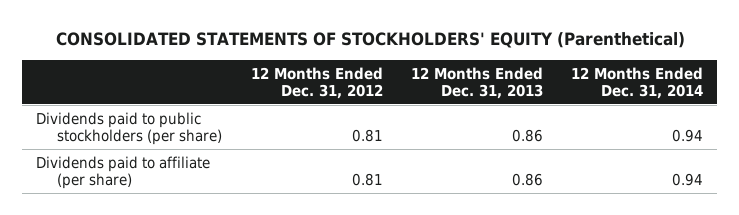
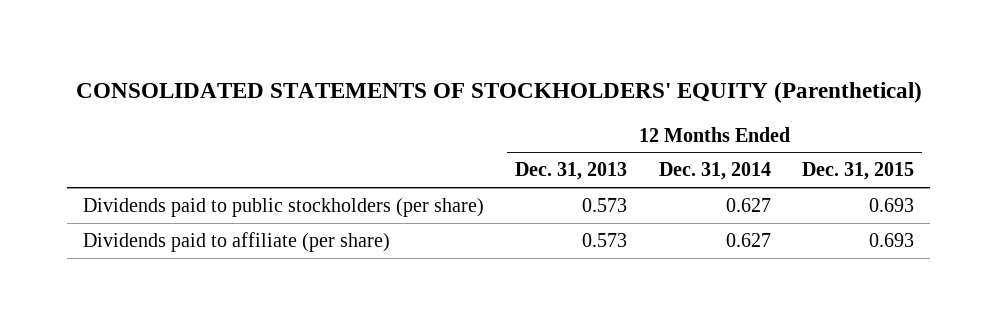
- | 12 Months Ended Dec. 31, 2012 | 12 Months Ended Dec. 31, 2013 | 12 Months Ended Dec. 31, 2014
+ | 12 Months Ended Dec. 31, 2013 | 12 Months Ended Dec. 31, 2014 | 12 Months Ended Dec. 31, 2015
- Dividends paid to public stockholders (per share) | 0.81 | 0.86 | 0.94
- Dividends paid to affiliate (per share) | 0.81 | 0.86 | 0.94
+ Dividends paid to public stockholders (per share) | 0.573 | 0.627 | 0.693
+ Dividends paid to affiliate (per share) | 0.573 | 0.627 | 0.693

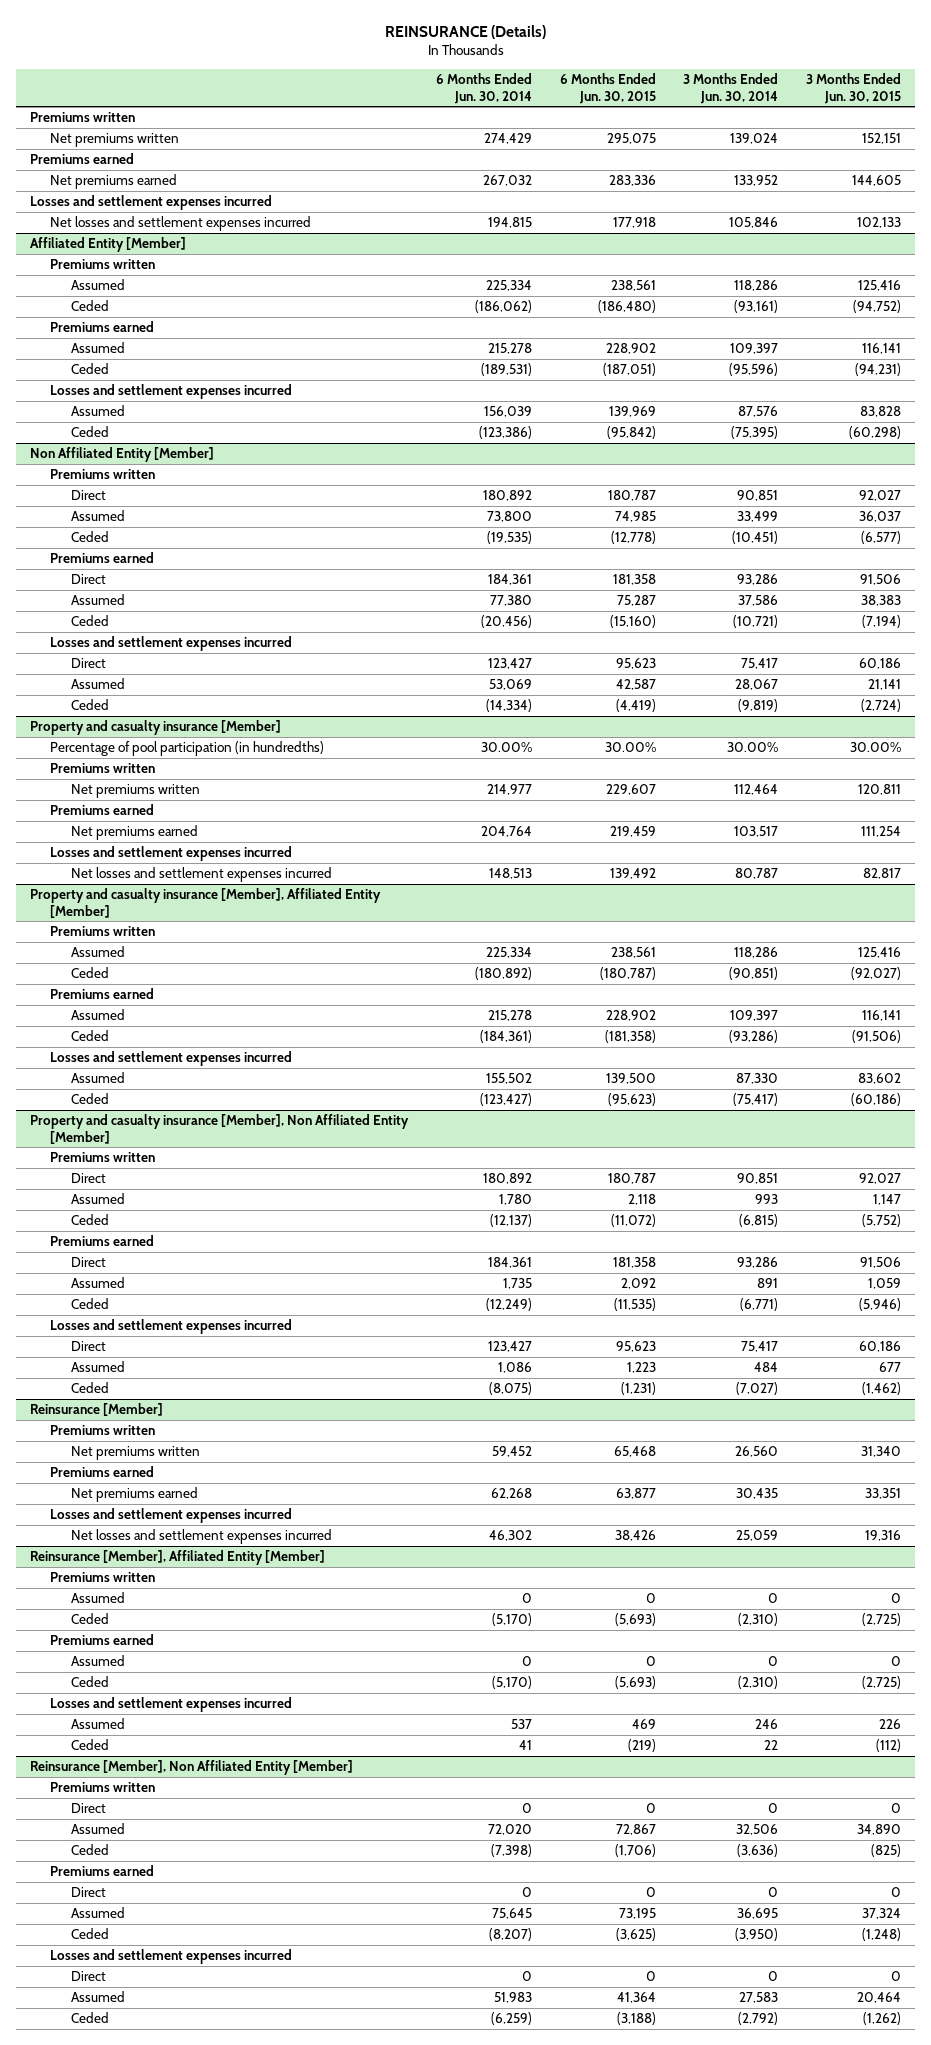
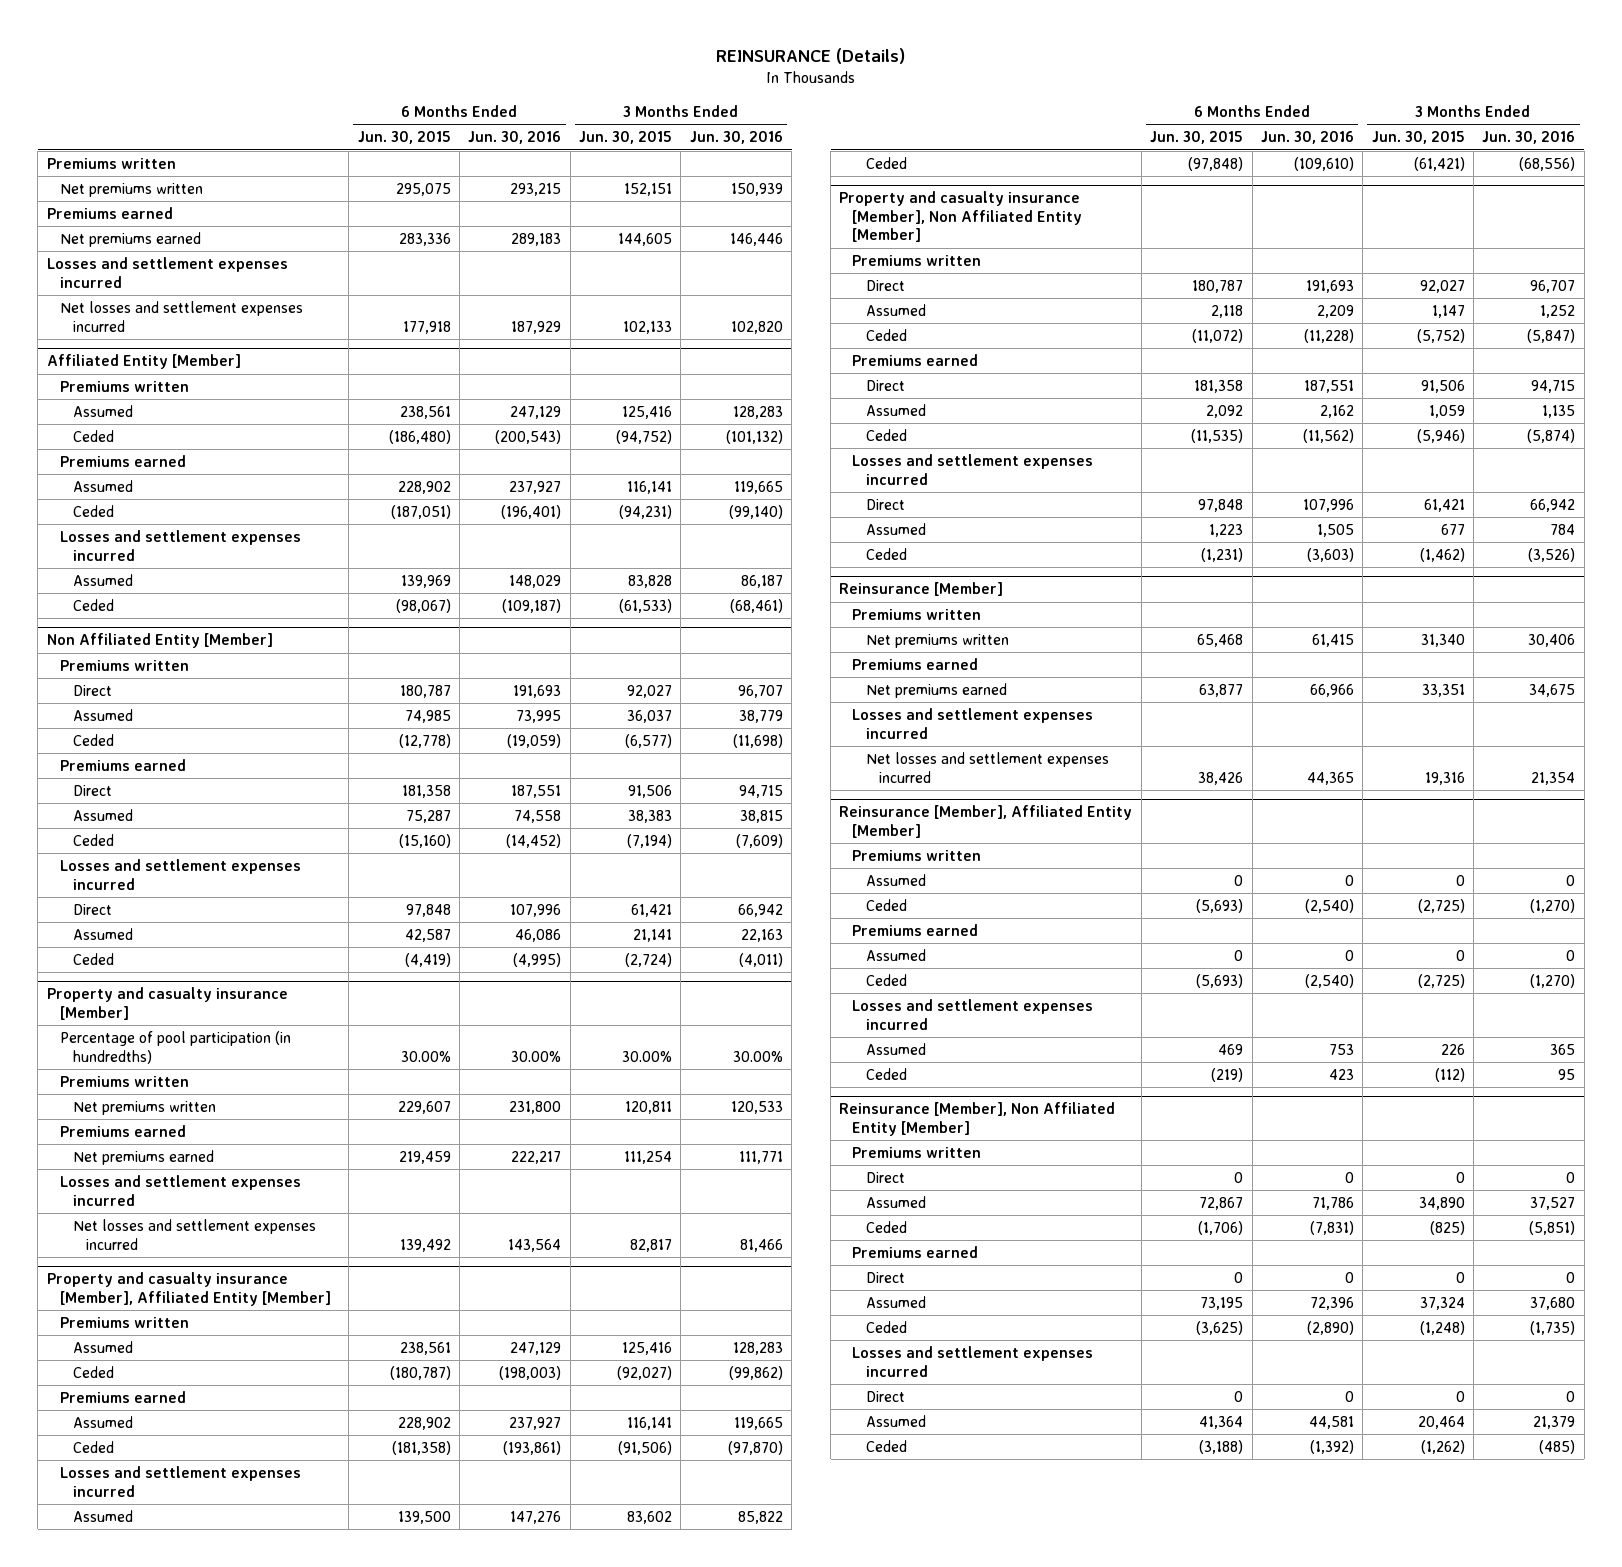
- | 6 Months Ended Jun. 30, 2014 | 6 Months Ended Jun. 30, 2015 | 3 Months Ended Jun. 30, 2014 | 3 Months Ended Jun. 30, 2015
+ | 6 Months Ended Jun. 30, 2015 | 6 Months Ended Jun. 30, 2016 | 3 Months Ended Jun. 30, 2015 | 3 Months Ended Jun. 30, 2016
@ Affiliated Entity [Member]
- Ceded | (123,386) | (95,842) | (75,395) | (60,298)
+ Ceded | (98,067) | (109,187) | (61,533) | (68,461)
@ Non Affiliated Entity [Member]
- Direct | 123,427 | 95,623 | 75,417 | 60,186
+ Direct | 97,848 | 107,996 | 61,421 | 66,942
@ Property and casualty insurance [Member], Affiliated Entity [Member]
- Ceded | (123,427) | (95,623) | (75,417) | (60,186)
+ Ceded | (97,848) | (109,610) | (61,421) | (68,556)
@ Property and casualty insurance [Member], Non Affiliated Entity [Member]
- Direct | 123,427 | 95,623 | 75,417 | 60,186
+ Direct | 97,848 | 107,996 | 61,421 | 66,942

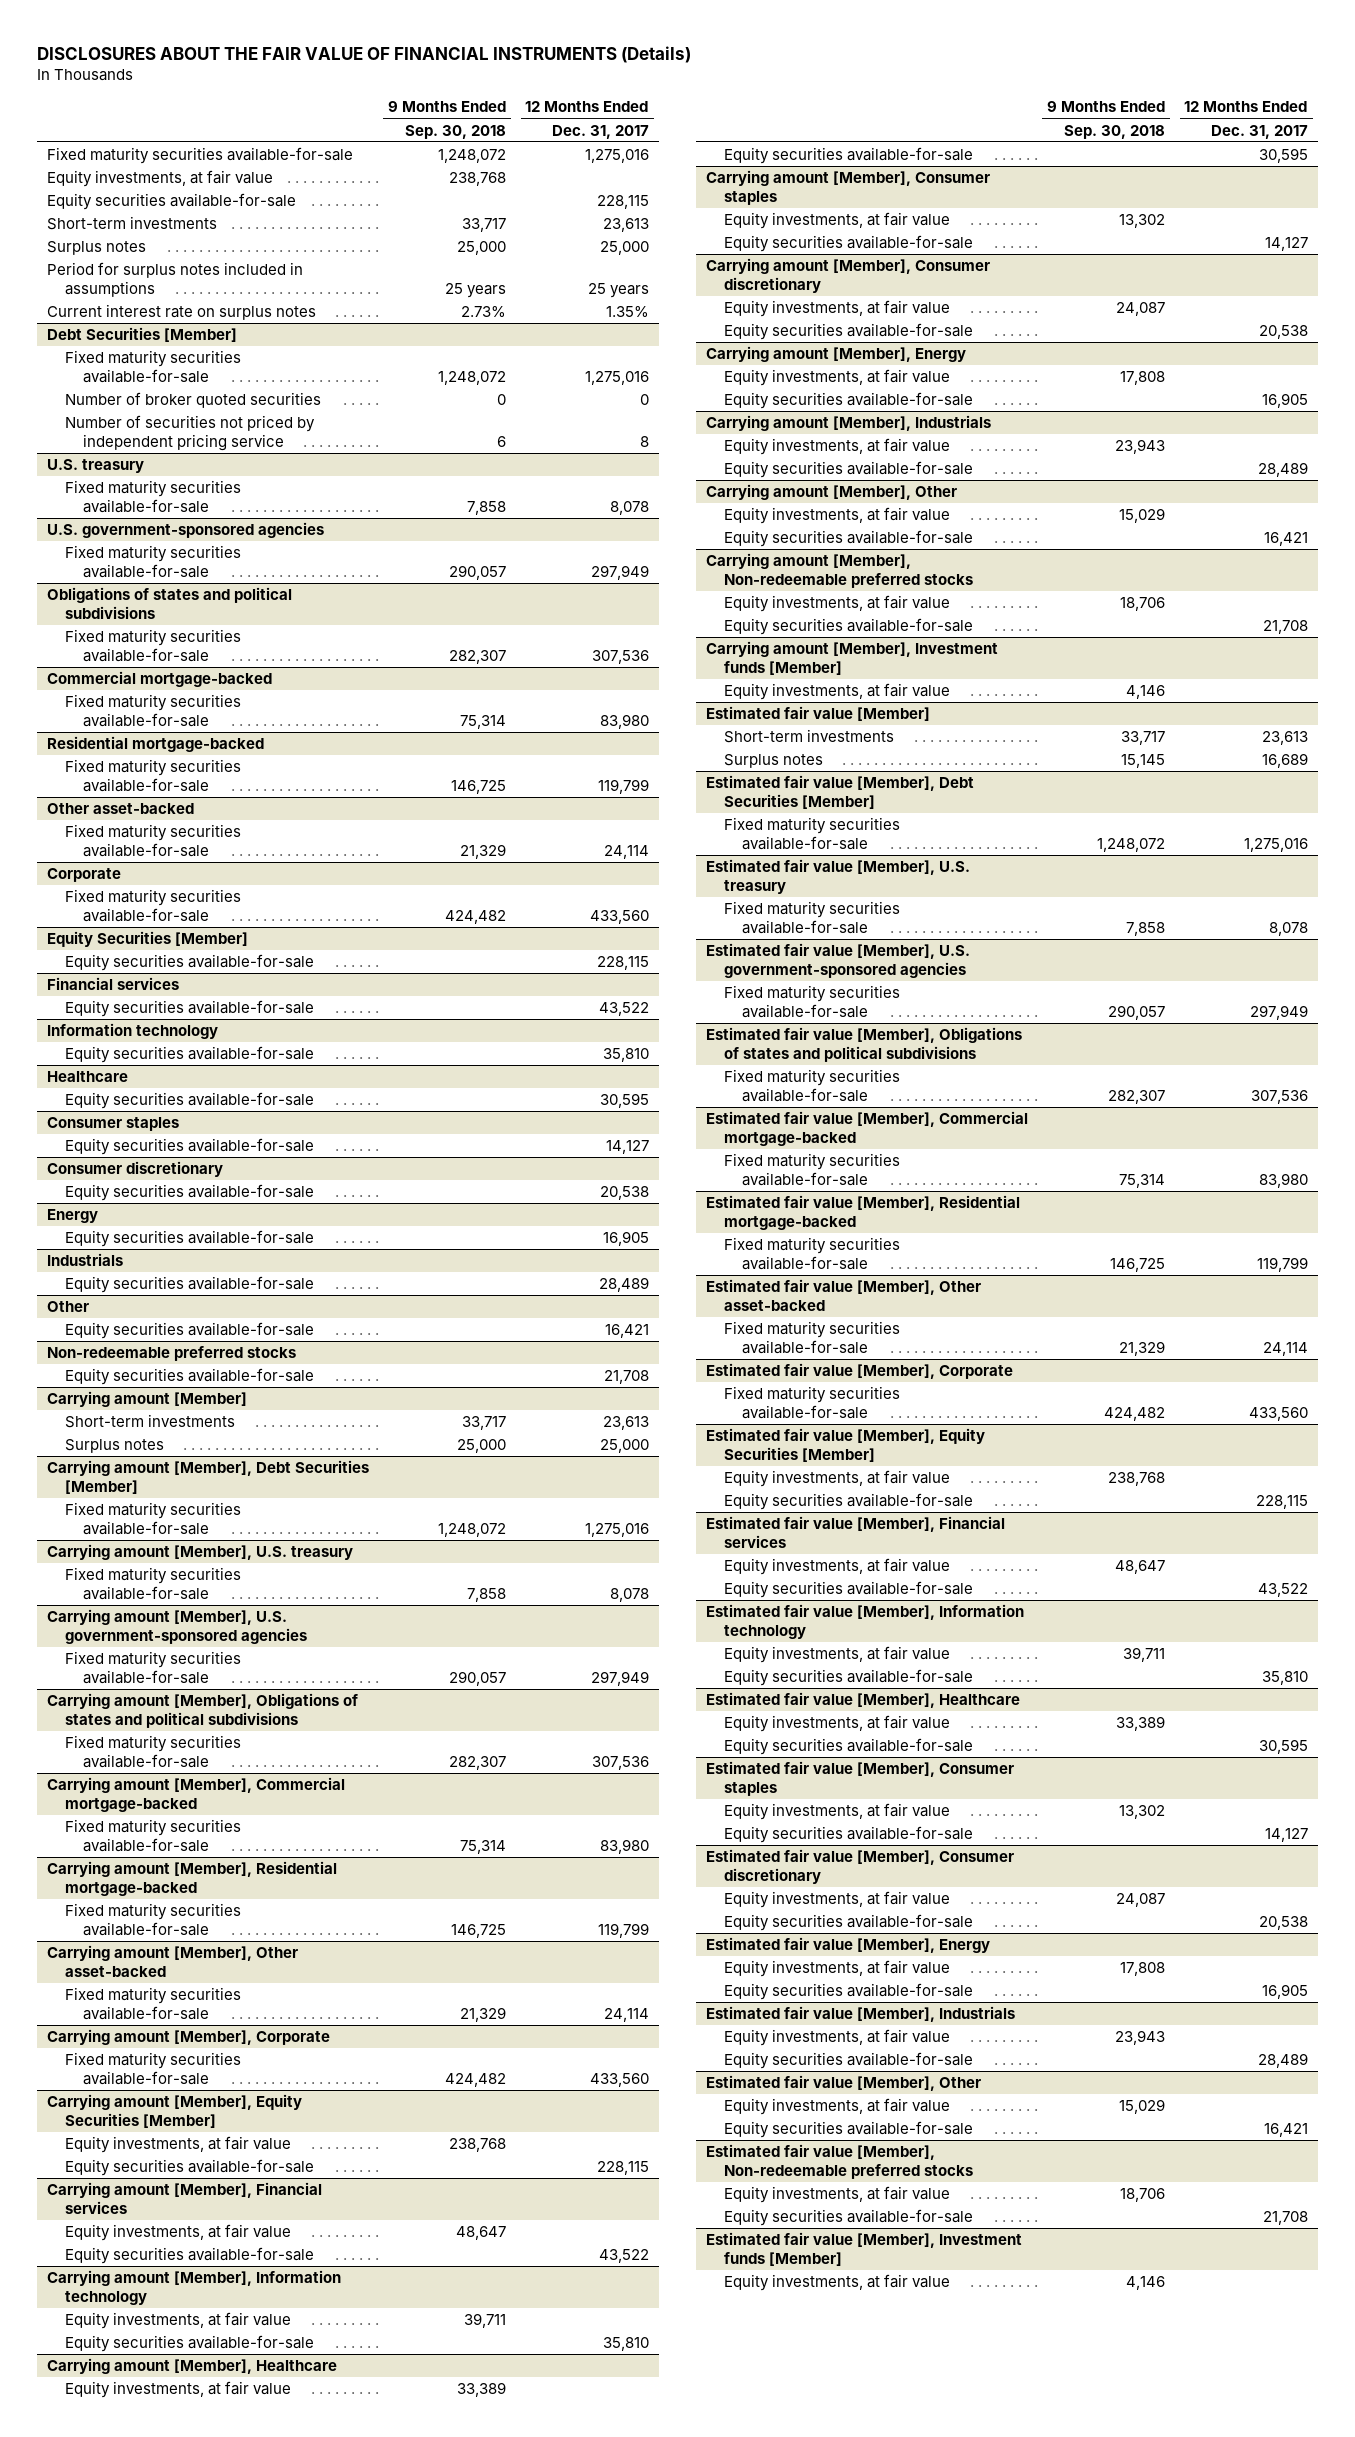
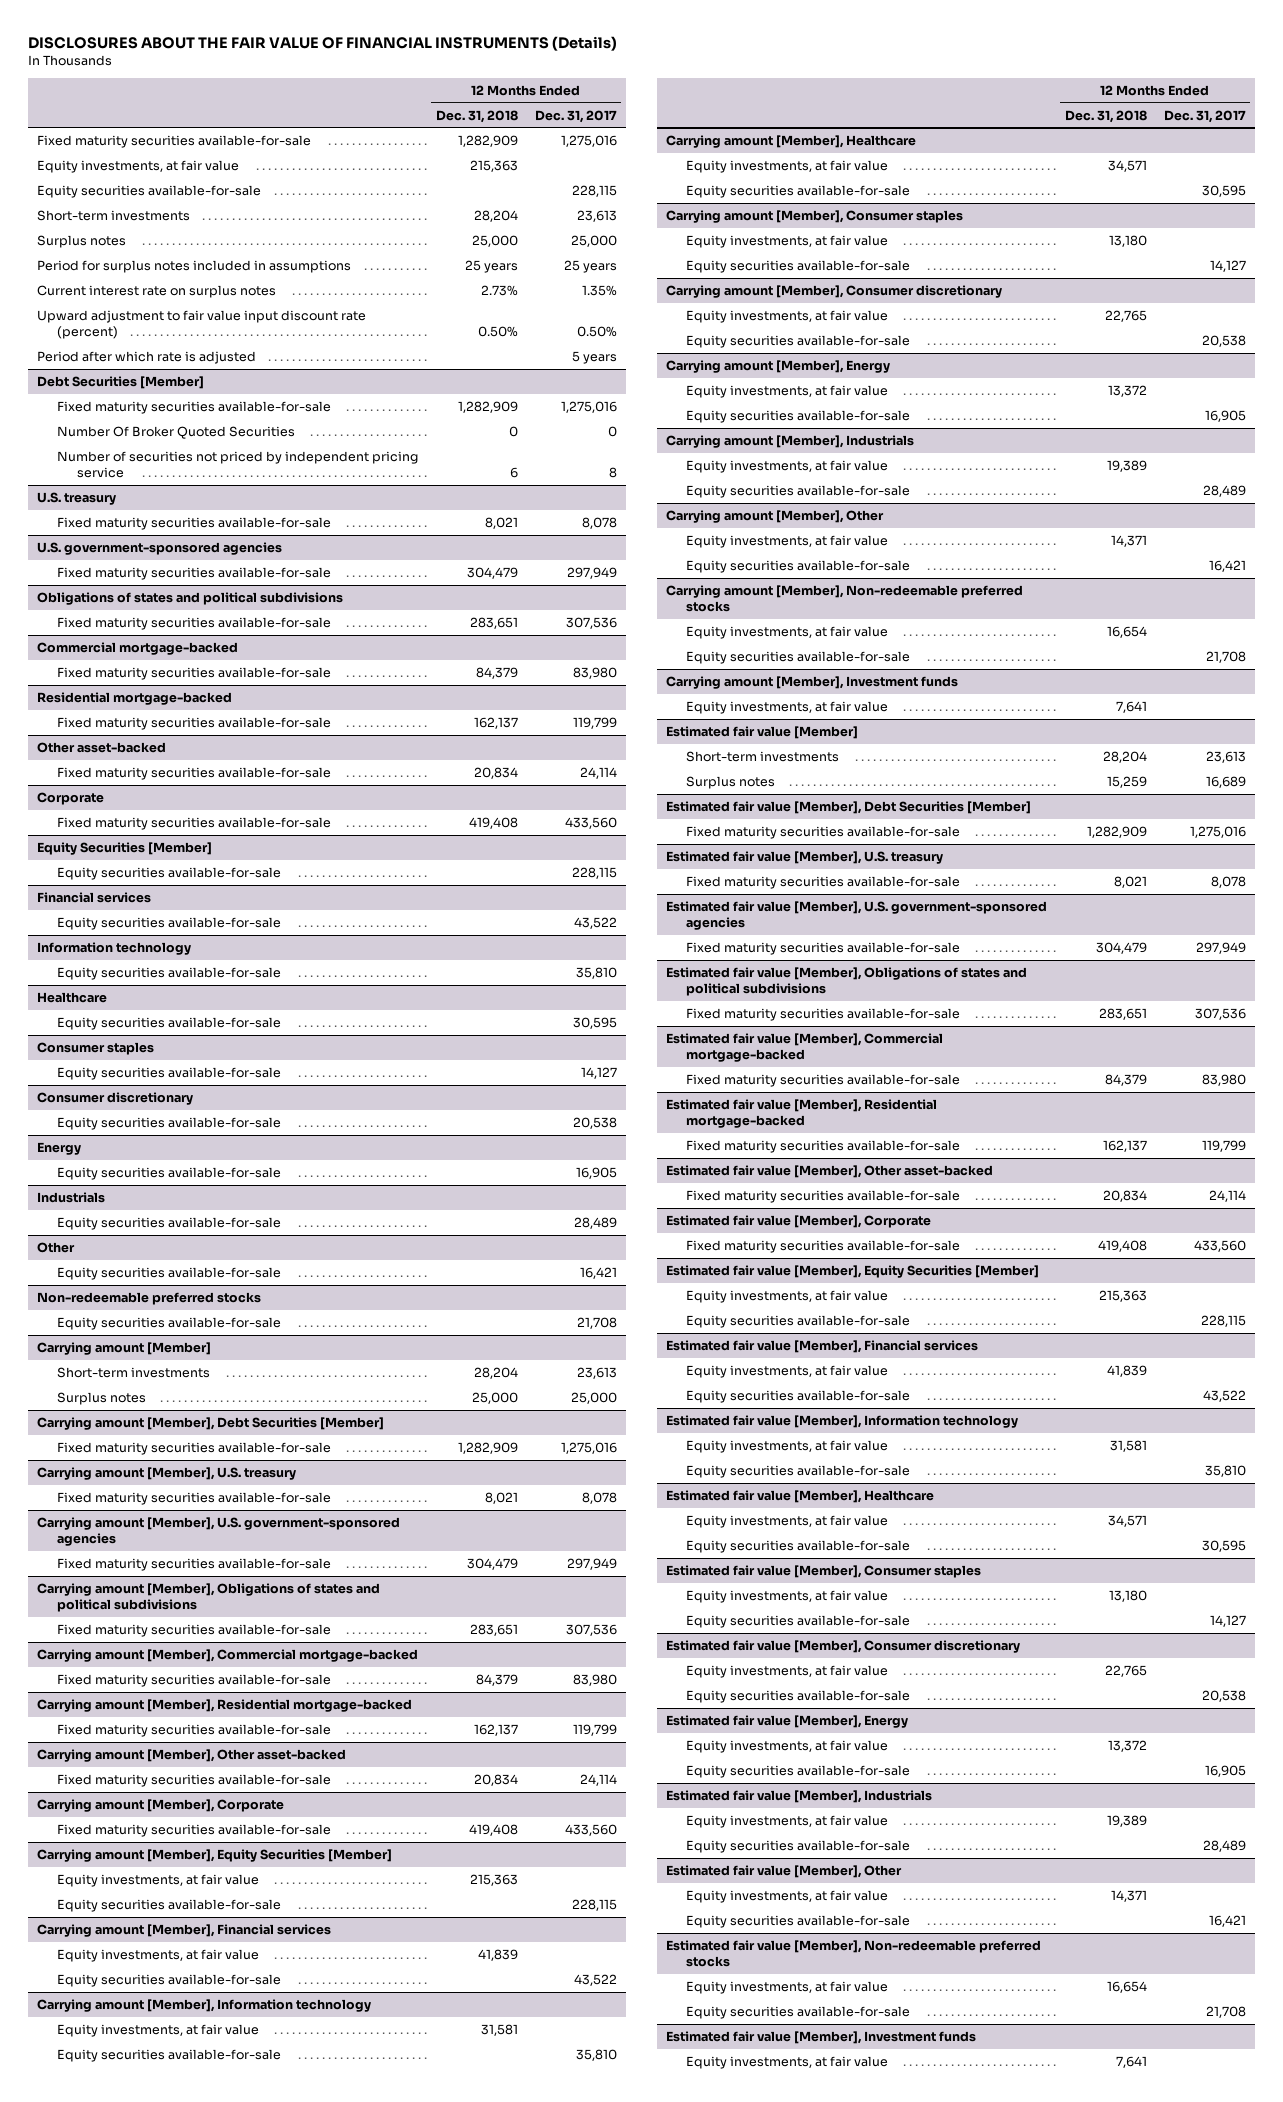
- | 9 Months Ended Sep. 30, 2018 | 12 Months Ended Dec. 31, 2017
+ | 12 Months Ended Dec. 31, 2018 | 12 Months Ended Dec. 31, 2017
+ Upward adjustment to fair value input discount rate (percent) | 0.50% | 0.50%
+ Period after which rate is adjusted | | 5 years
@ Debt Securities [Member]
- Number of broker quoted securities | 0 | 0
+ Number Of Broker Quoted Securities | 0 | 0
- Carrying amount [Member], Investment funds [Member]
+ Carrying amount [Member], Investment funds
- Estimated fair value [Member], Investment funds [Member]
+ Estimated fair value [Member], Investment funds

